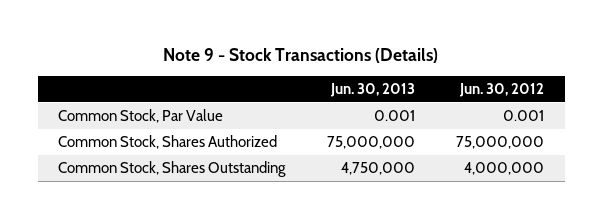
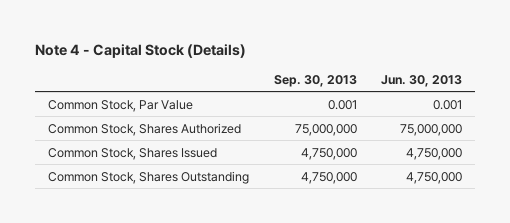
- Note 9 - Stock Transactions (Details)
+ Note 4 - Capital Stock (Details)
- | Jun. 30, 2013 | Jun. 30, 2012
+ | Sep. 30, 2013 | Jun. 30, 2013
+ Common Stock, Shares Issued | 4,750,000 | 4,750,000

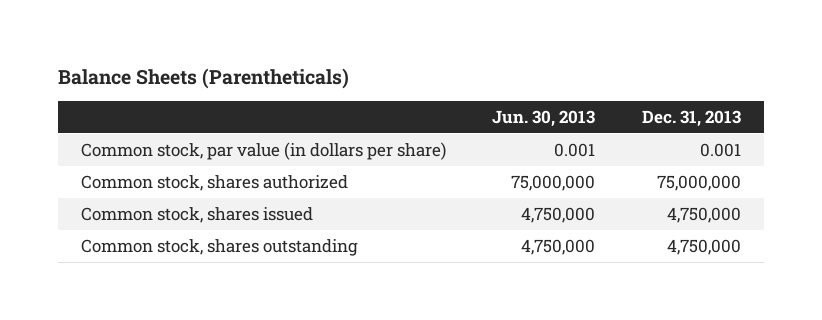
- Note 4 - Capital Stock (Details)
+ Balance Sheets (Parentheticals)
- | Sep. 30, 2013 | Jun. 30, 2013
+ | Jun. 30, 2013 | Dec. 31, 2013
- Common Stock, Par Value | 0.001 | 0.001
- Common Stock, Shares Authorized | 75,000,000 | 75,000,000
- Common Stock, Shares Issued | 4,750,000 | 4,750,000
- Common Stock, Shares Outstanding | 4,750,000 | 4,750,000
+ Common stock, par value (in dollars per share) | 0.001 | 0.001
+ Common stock, shares authorized | 75,000,000 | 75,000,000
+ Common stock, shares issued | 4,750,000 | 4,750,000
+ Common stock, shares outstanding | 4,750,000 | 4,750,000

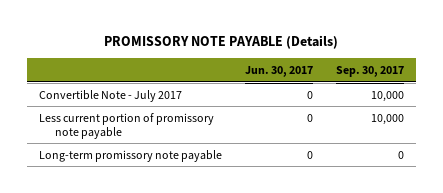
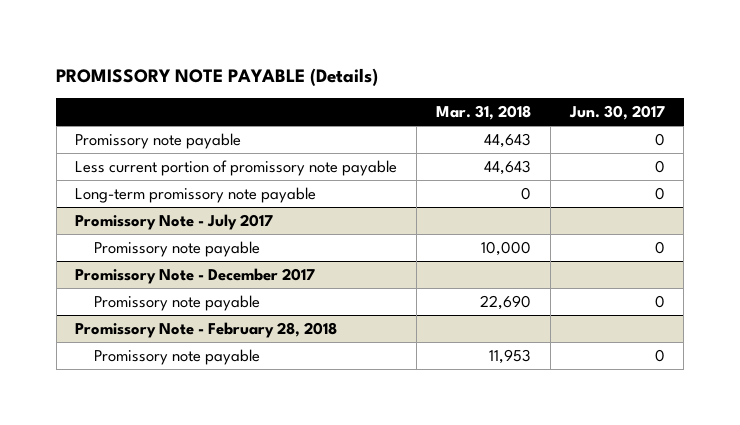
- | Jun. 30, 2017 | Sep. 30, 2017
+ | Mar. 31, 2018 | Jun. 30, 2017
- Convertible Note - July 2017 | 0 | 10,000
+ Promissory note payable | 44,643 | 0
+ Promissory Note - July 2017
+ Promissory note payable | 10,000 | 0
+ Promissory Note - December 2017
+ Promissory note payable | 22,690 | 0
+ Promissory Note - February 28, 2018
+ Promissory note payable | 11,953 | 0

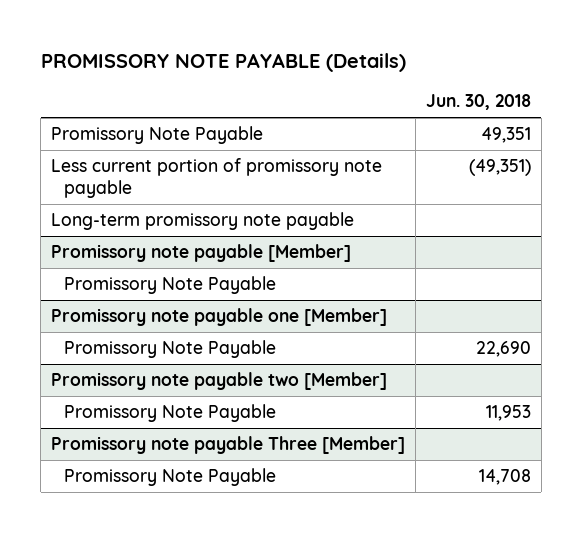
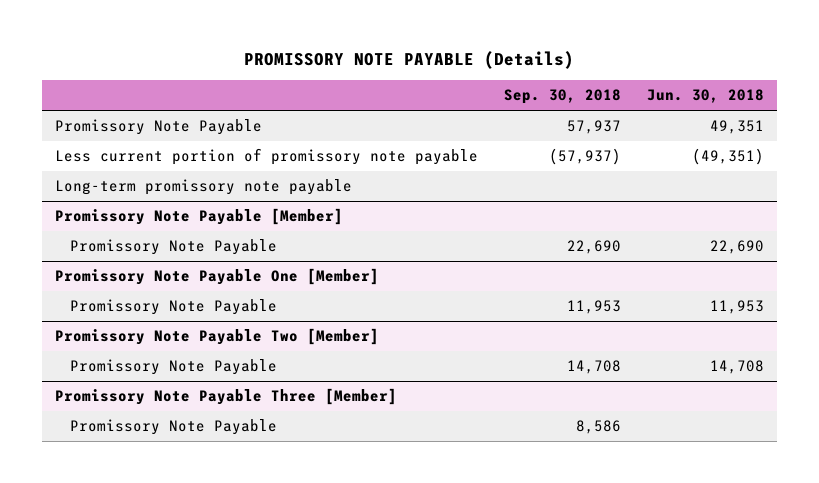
- | Jun. 30, 2018
+ | Sep. 30, 2018 | Jun. 30, 2018
- Promissory note payable [Member]
- Promissory Note Payable
- Promissory note payable one [Member]
+ Promissory Note Payable [Member]
- Promissory note payable two [Member]
+ Promissory Note Payable One [Member]
- Promissory note payable Three [Member]
+ Promissory Note Payable Two [Member]
+ Promissory Note Payable Three [Member]
+ Promissory Note Payable | 8,586 |

